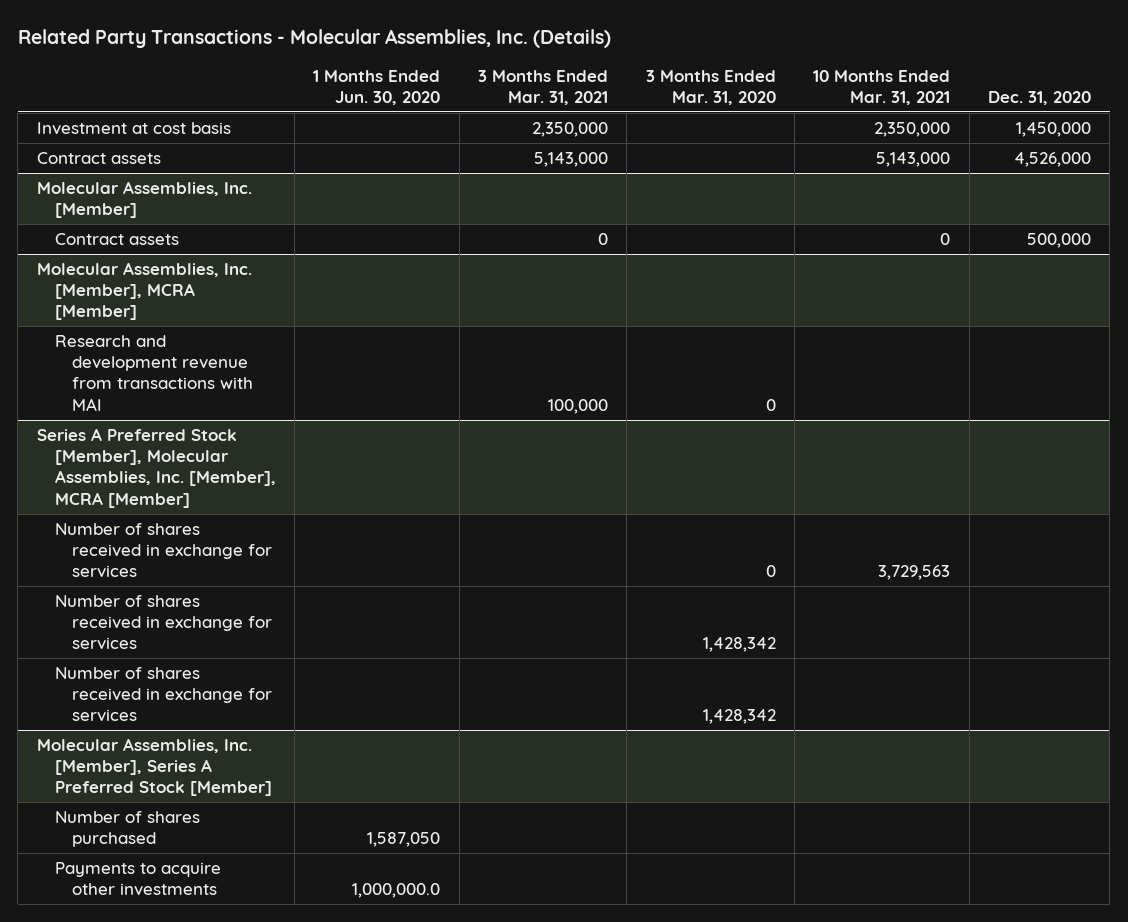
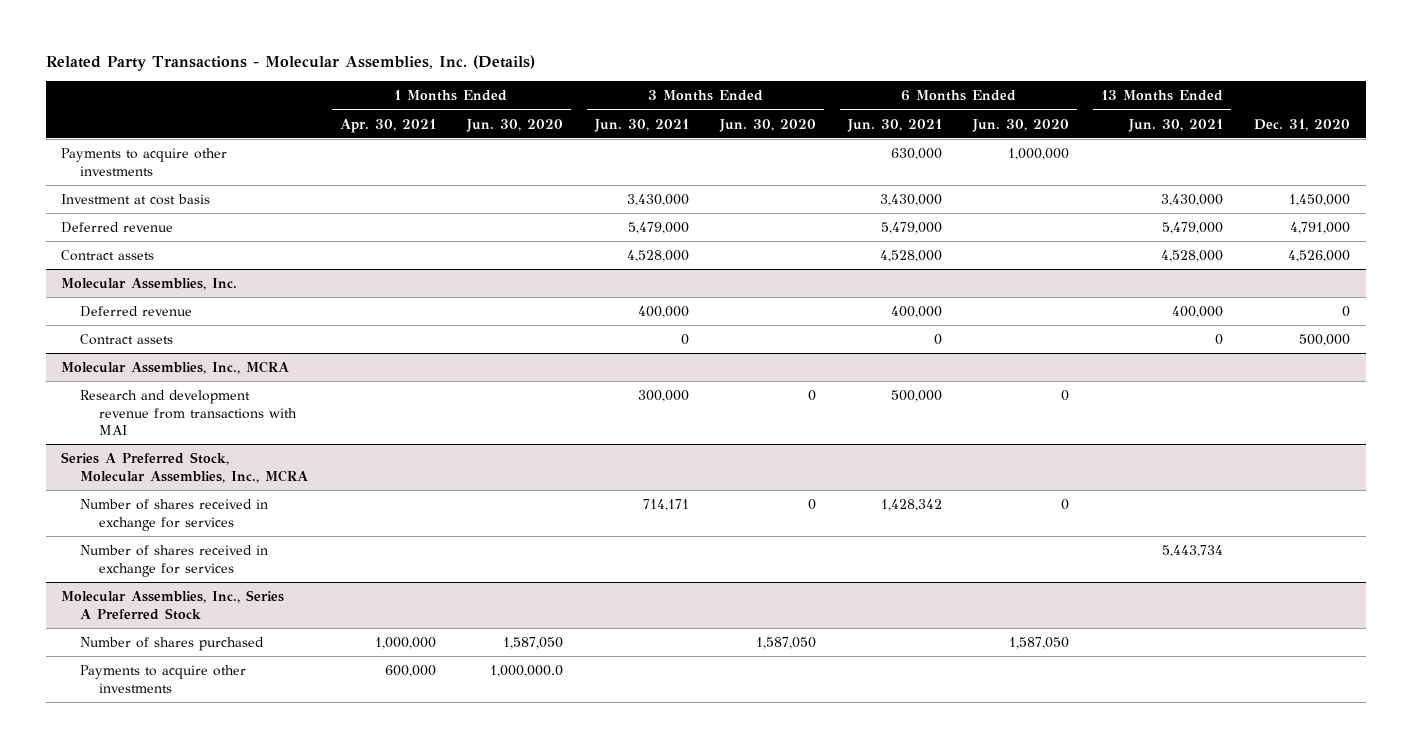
- | 1 Months Ended Jun. 30, 2020 | 3 Months Ended Mar. 31, 2021 | 3 Months Ended Mar. 31, 2020 | 10 Months Ended Mar. 31, 2021 | Dec. 31, 2020
+ | 1 Months Ended Apr. 30, 2021 | 1 Months Ended Jun. 30, 2020 | 3 Months Ended Jun. 30, 2021 | 3 Months Ended Jun. 30, 2020 | 6 Months Ended Jun. 30, 2021 | 6 Months Ended Jun. 30, 2020 | 13 Months Ended Jun. 30, 2021 | Dec. 31, 2020
+ Payments to acquire other investments | | | | | 630,000 | 1,000,000 | |
+ Deferred revenue | | | 5,479,000 | | 5,479,000 | | 5,479,000 | 4,791,000
- Molecular Assemblies, Inc. [Member]
+ Molecular Assemblies, Inc.
+ Deferred revenue | | | 400,000 | | 400,000 | | 400,000 | 0
- Molecular Assemblies, Inc. [Member], MCRA [Member]
+ Molecular Assemblies, Inc., MCRA
- Series A Preferred Stock [Member], Molecular Assemblies, Inc. [Member], MCRA [Member]
- Number of shares received in exchange for services | | | 0 | 3,729,563 |
+ Series A Preferred Stock, Molecular Assemblies, Inc., MCRA
- Molecular Assemblies, Inc. [Member], Series A Preferred Stock [Member]
+ Molecular Assemblies, Inc., Series A Preferred Stock

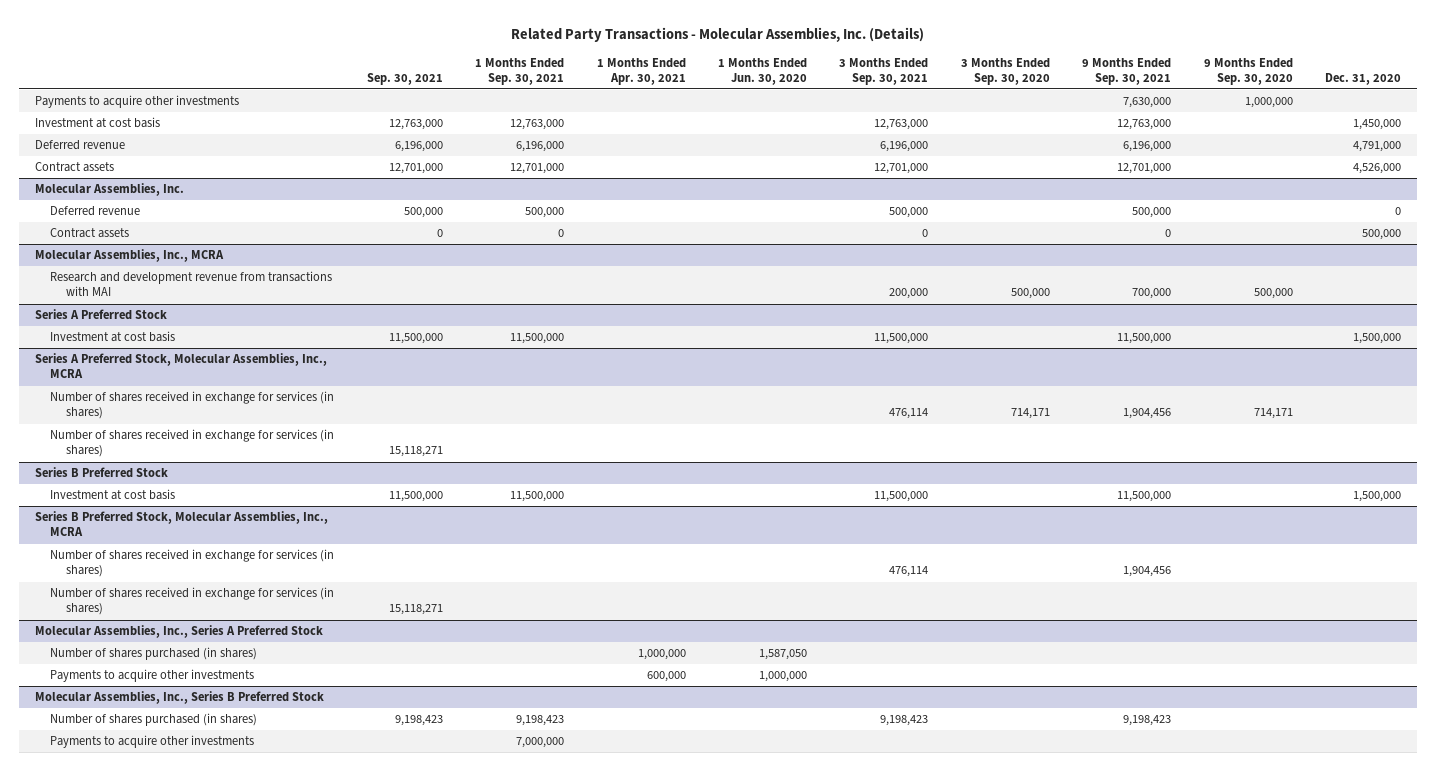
- | 1 Months Ended Apr. 30, 2021 | 1 Months Ended Jun. 30, 2020 | 3 Months Ended Jun. 30, 2021 | 3 Months Ended Jun. 30, 2020 | 6 Months Ended Jun. 30, 2021 | 6 Months Ended Jun. 30, 2020 | 13 Months Ended Jun. 30, 2021 | Dec. 31, 2020
+ | Sep. 30, 2021 | 1 Months Ended Sep. 30, 2021 | 1 Months Ended Apr. 30, 2021 | 1 Months Ended Jun. 30, 2020 | 3 Months Ended Sep. 30, 2021 | 3 Months Ended Sep. 30, 2020 | 9 Months Ended Sep. 30, 2021 | 9 Months Ended Sep. 30, 2020 | Dec. 31, 2020
+ Series A Preferred Stock
+ Investment at cost basis | 11,500,000 | 11,500,000 | | | 11,500,000 | | 11,500,000 | | 1,500,000
@ Series A Preferred Stock, Molecular Assemblies, Inc., MCRA
- Number of shares received in exchange for services | | | 714,171 | 0 | 1,428,342 | 0 | |
- Number of shares received in exchange for services | | | | | | | 5,443,734 |
+ Number of shares received in exchange for services (in shares) | | | | | 476,114 | 714,171 | 1,904,456 | 714,171 |
+ Number of shares received in exchange for services (in shares) | 15,118,271 | | | | | | | |
+ Series B Preferred Stock
+ Investment at cost basis | 11,500,000 | 11,500,000 | | | 11,500,000 | | 11,500,000 | | 1,500,000
+ Series B Preferred Stock, Molecular Assemblies, Inc., MCRA
+ Number of shares received in exchange for services (in shares) | | | | | 476,114 | | 1,904,456 | |
+ Number of shares received in exchange for services (in shares) | 15,118,271 | | | | | | | |
@ Molecular Assemblies, Inc., Series A Preferred Stock
- Number of shares purchased | 1,000,000 | 1,587,050 | | 1,587,050 | | 1,587,050 | |
- Payments to acquire other investments | 600,000 | 1,000,000.0 | | | | | |
+ Number of shares purchased (in shares) | | | 1,000,000 | 1,587,050 | | | | |
+ Payments to acquire other investments | | | 600,000 | 1,000,000 | | | | |
+ Molecular Assemblies, Inc., Series B Preferred Stock
+ Number of shares purchased (in shares) | 9,198,423 | 9,198,423 | | | 9,198,423 | | 9,198,423 | |
+ Payments to acquire other investments | | 7,000,000 | | | | | | |

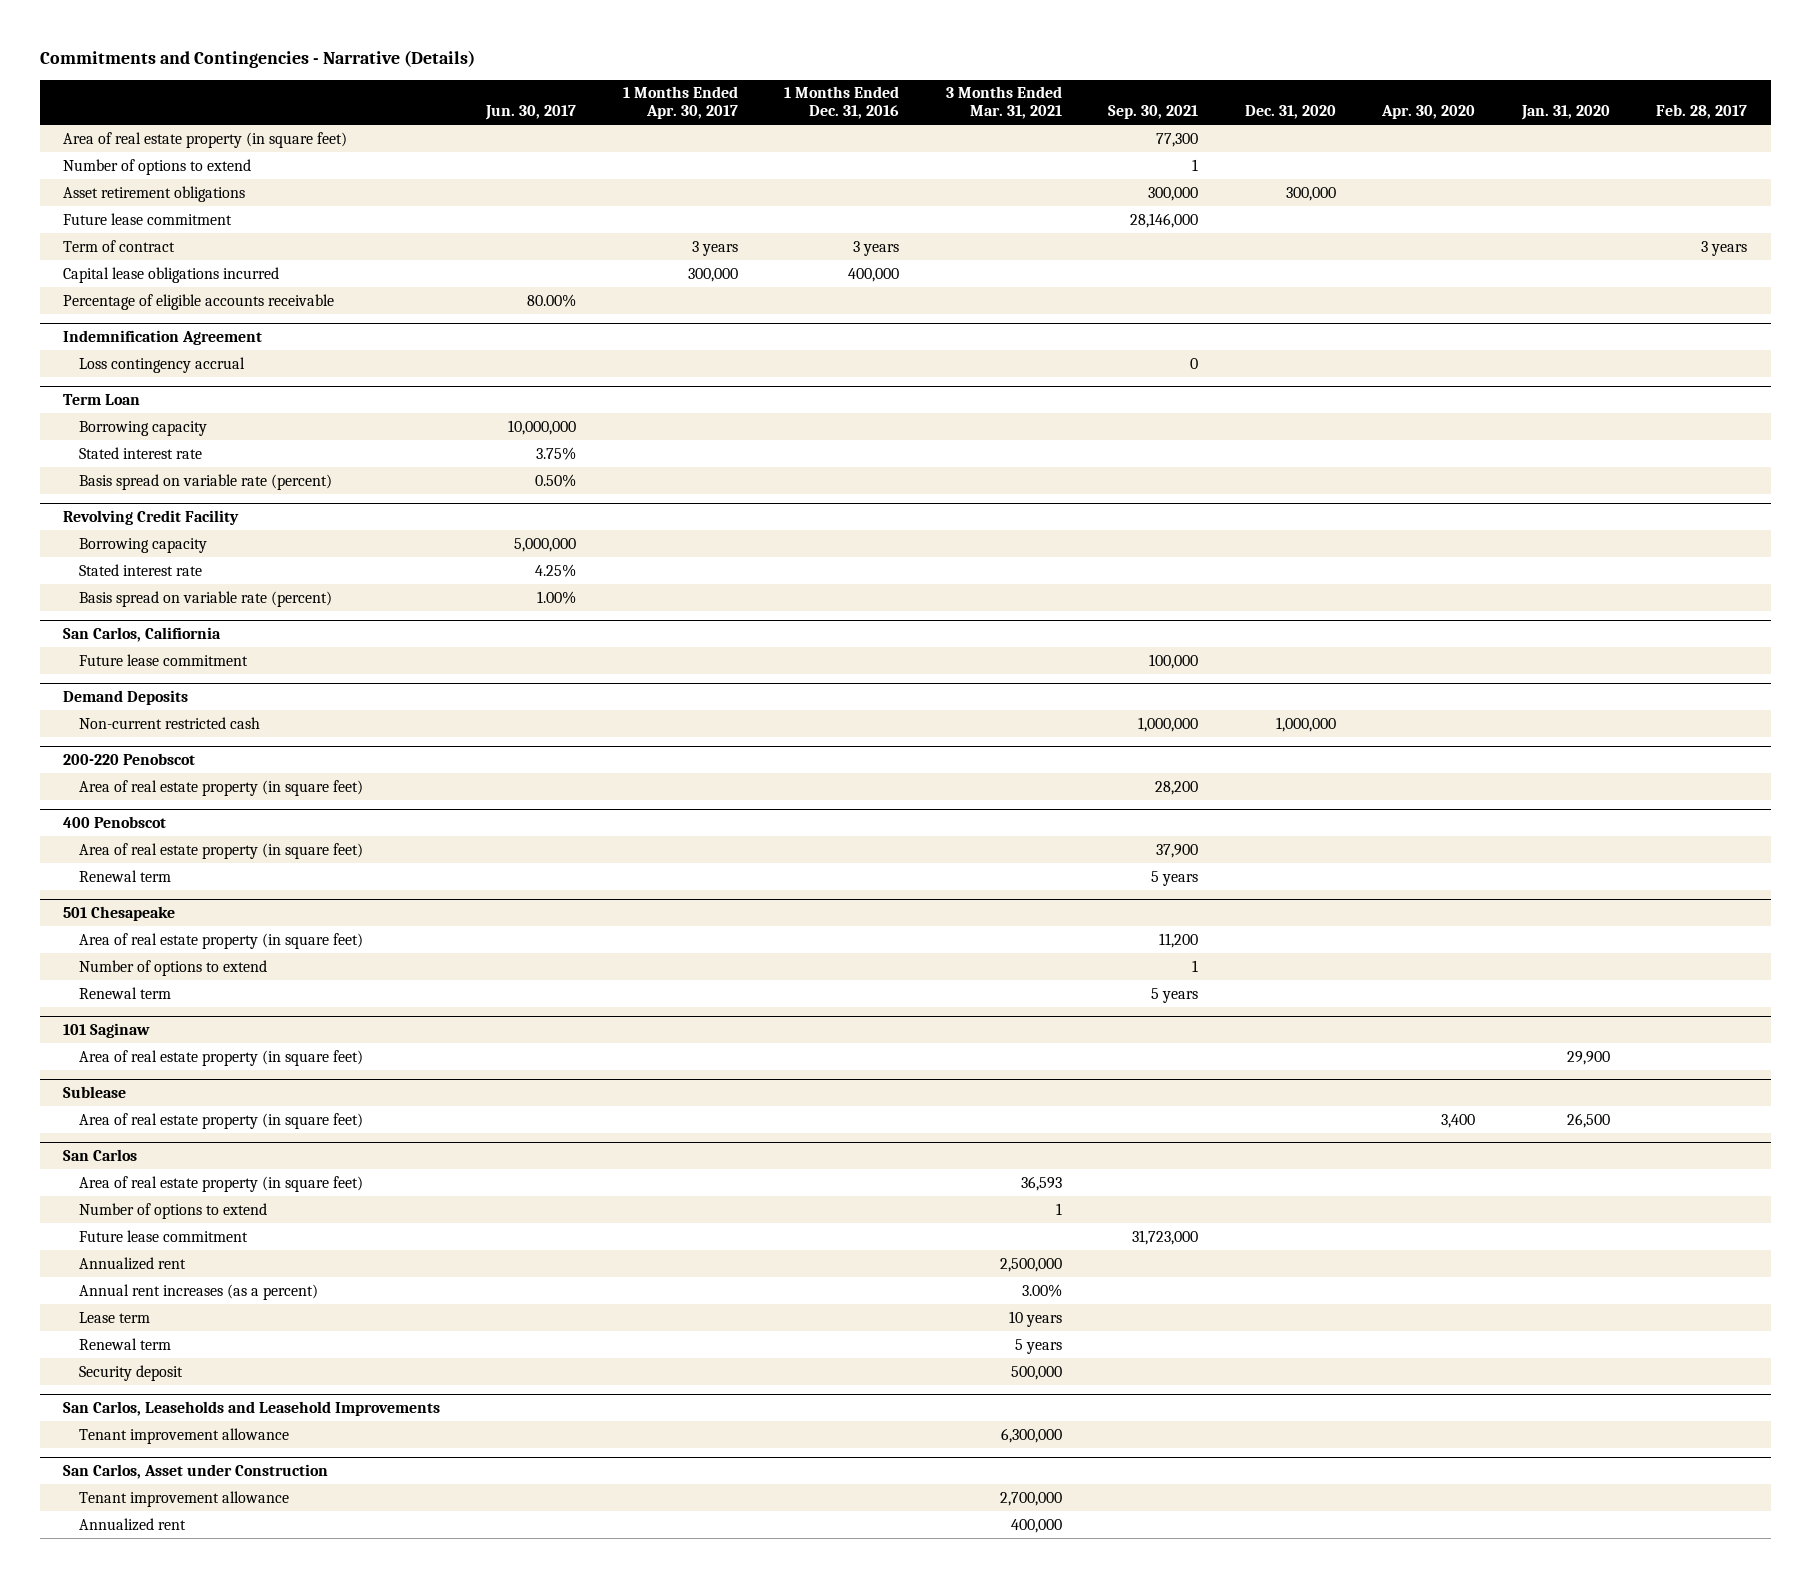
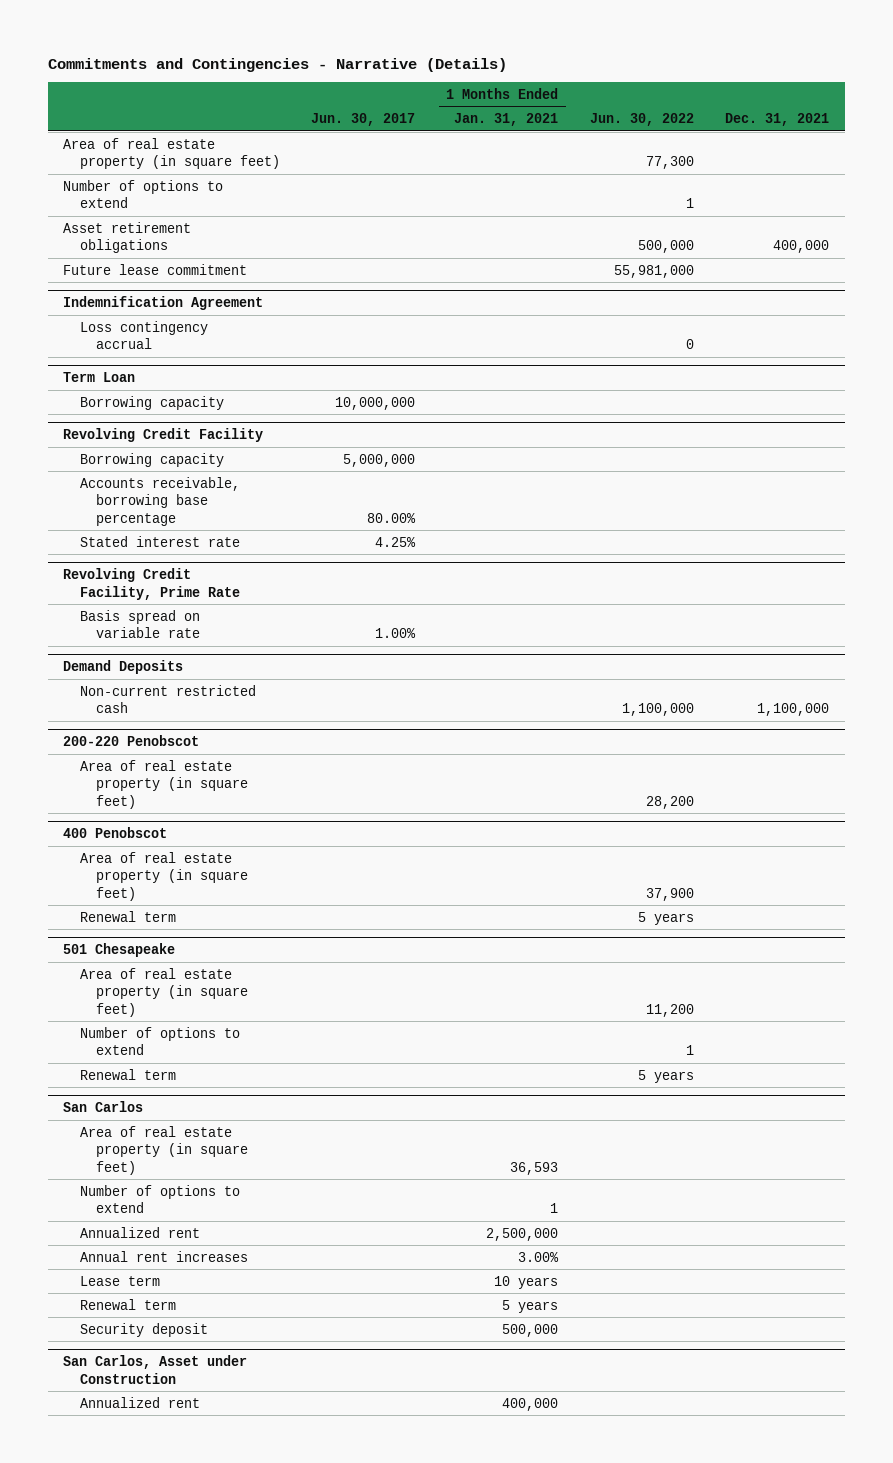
- | Jun. 30, 2017 | 1 Months Ended Apr. 30, 2017 | 1 Months Ended Dec. 31, 2016 | 3 Months Ended Mar. 31, 2021 | Sep. 30, 2021 | Dec. 31, 2020 | Apr. 30, 2020 | Jan. 31, 2020 | Feb. 28, 2017
+ | Jun. 30, 2017 | 1 Months Ended Jan. 31, 2021 | Jun. 30, 2022 | Dec. 31, 2021
- Term of contract | | 3 years | 3 years | | | | | | 3 years
- Capital lease obligations incurred | | 300,000 | 400,000 | | | | | |
- Percentage of eligible accounts receivable | 80.00% | | | | | | | |
@ Term Loan
- Stated interest rate | 3.75% | | | | | | | |
- Basis spread on variable rate (percent) | 0.50% | | | | | | | |
@ Revolving Credit Facility
+ Accounts receivable, borrowing base percentage | 80.00% | | |
- Basis spread on variable rate (percent) | 1.00% | | | | | | | |
- San Carlos, Califiornia
- Future lease commitment | | | | | 100,000 | | | |
+ Revolving Credit Facility, Prime Rate
+ Basis spread on variable rate | 1.00% | | |
- 101 Saginaw
- Area of real estate property (in square feet) | | | | | | | | 29,900 |
- Sublease
- Area of real estate property (in square feet) | | | | | | | 3,400 | 26,500 |
@ San Carlos
- Future lease commitment | | | | | 31,723,000 | | | |
- Annual rent increases (as a percent) | | | | 3.00% | | | | |
+ Annual rent increases | | 3.00% | |
- San Carlos, Leaseholds and Leasehold Improvements
- Tenant improvement allowance | | | | 6,300,000 | | | | |
@ San Carlos, Asset under Construction
- Tenant improvement allowance | | | | 2,700,000 | | | | |

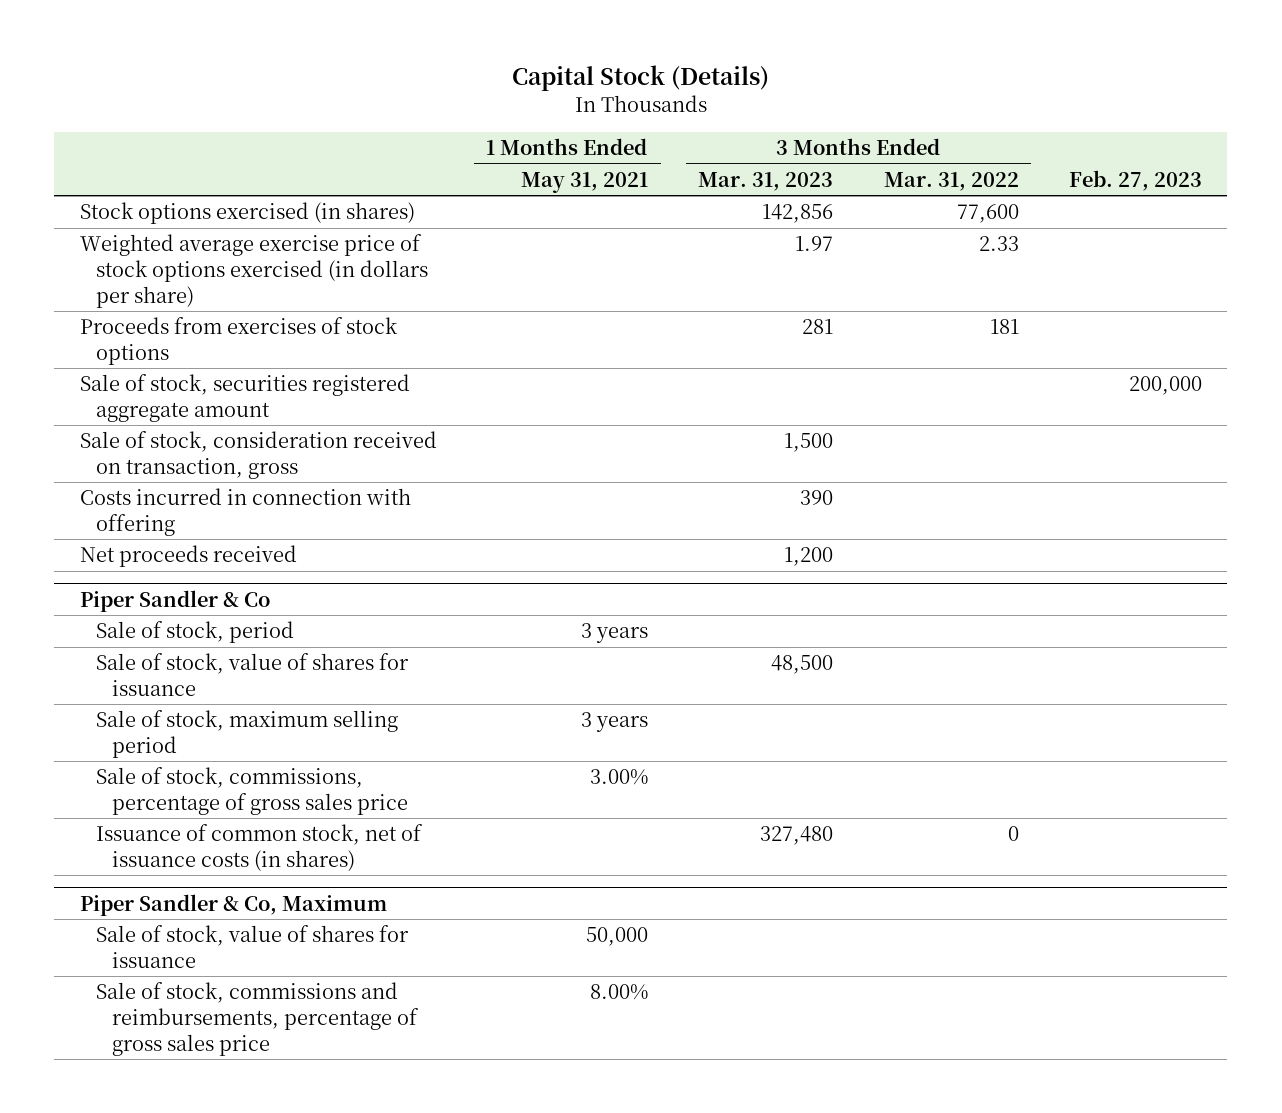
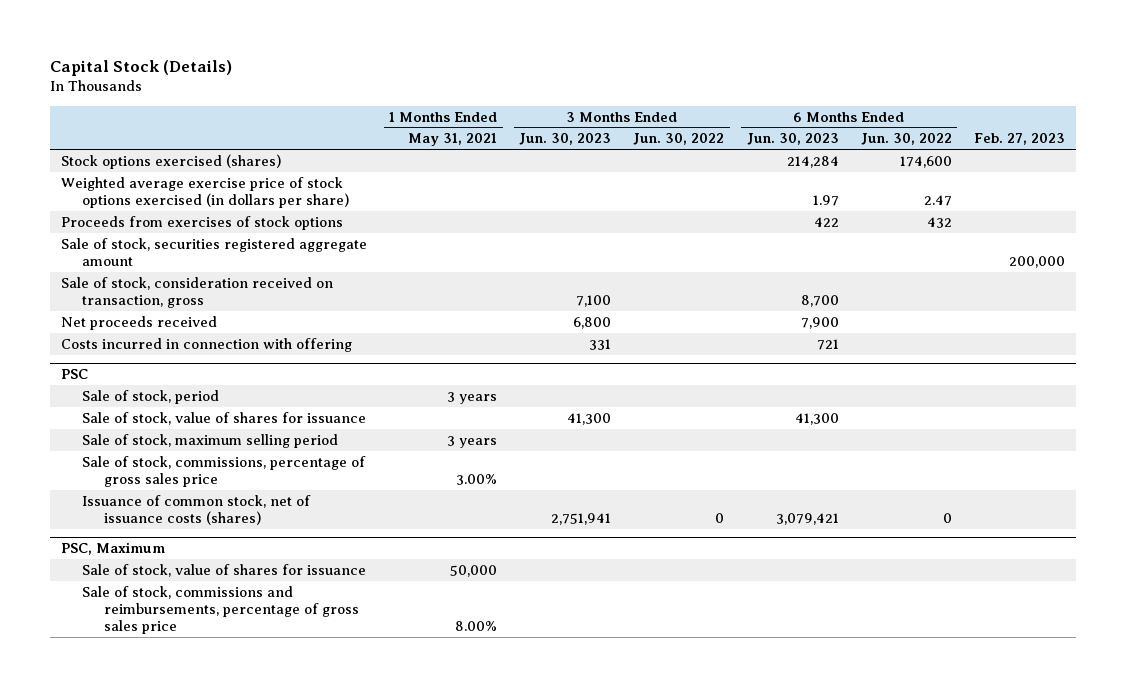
- | 1 Months Ended May 31, 2021 | 3 Months Ended Mar. 31, 2023 | 3 Months Ended Mar. 31, 2022 | Feb. 27, 2023
+ | 1 Months Ended May 31, 2021 | 3 Months Ended Jun. 30, 2023 | 3 Months Ended Jun. 30, 2022 | 6 Months Ended Jun. 30, 2023 | 6 Months Ended Jun. 30, 2022 | Feb. 27, 2023
- Stock options exercised (in shares) | | 142,856 | 77,600 |
+ Stock options exercised (shares) | | | | 214,284 | 174,600 |
- Piper Sandler & Co
moved down: Costs incurred in connection with offering | | 331 | | 721 | |
+ PSC
- Issuance of common stock, net of issuance costs (in shares) | | 327,480 | 0 |
- Piper Sandler & Co, Maximum
+ Issuance of common stock, net of issuance costs (shares) | | 2,751,941 | 0 | 3,079,421 | 0 |
+ PSC, Maximum

